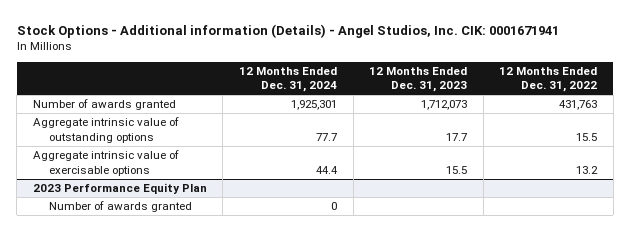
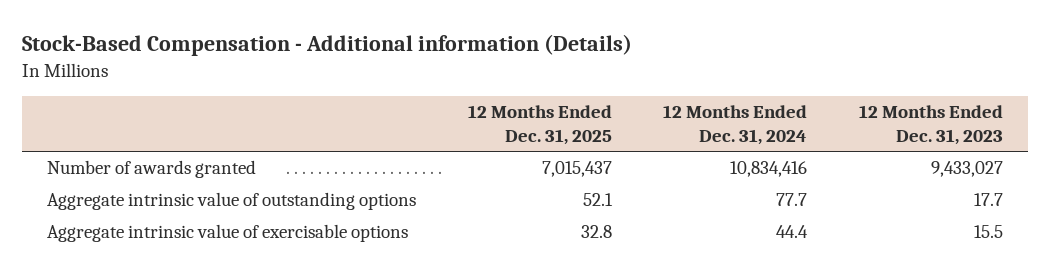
- Stock Options - Additional information (Details) - Angel Studios, Inc. CIK: 0001671941
+ Stock-Based Compensation - Additional information (Details)
- | 12 Months Ended Dec. 31, 2024 | 12 Months Ended Dec. 31, 2023 | 12 Months Ended Dec. 31, 2022
+ | 12 Months Ended Dec. 31, 2025 | 12 Months Ended Dec. 31, 2024 | 12 Months Ended Dec. 31, 2023
- Number of awards granted | 1,925,301 | 1,712,073 | 431,763
+ Number of awards granted | 7,015,437 | 10,834,416 | 9,433,027
- 2023 Performance Equity Plan
- Number of awards granted | 0 | |

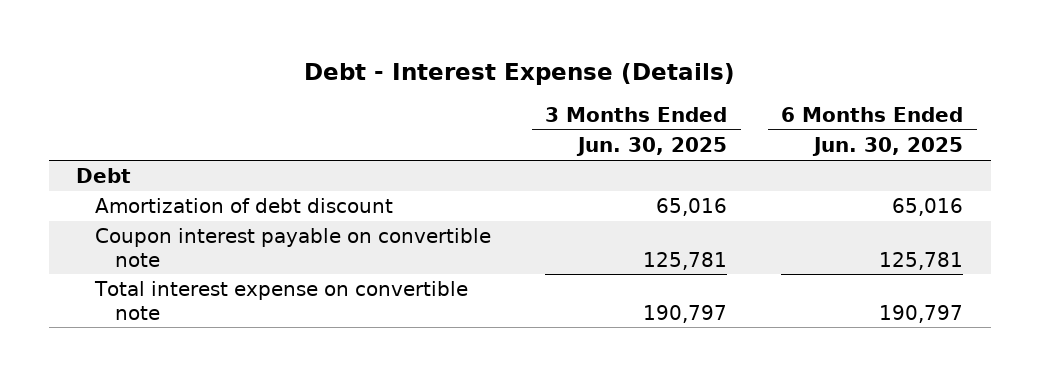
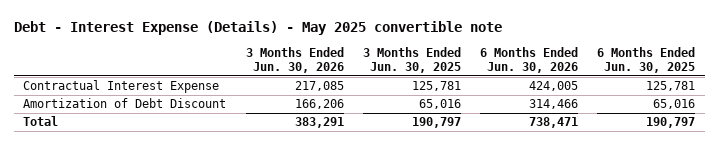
- Debt - Interest Expense (Details)
+ Debt - Interest Expense (Details) - May 2025 convertible note
- | 3 Months Ended Jun. 30, 2025 | 6 Months Ended Jun. 30, 2025
+ | 3 Months Ended Jun. 30, 2026 | 3 Months Ended Jun. 30, 2025 | 6 Months Ended Jun. 30, 2026 | 6 Months Ended Jun. 30, 2025
- Debt
- Amortization of debt discount | 65,016 | 65,016
- Coupon interest payable on convertible note | 125,781 | 125,781
- Total interest expense on convertible note | 190,797 | 190,797
+ Contractual Interest Expense | 217,085 | 125,781 | 424,005 | 125,781
+ Amortization of Debt Discount | 166,206 | 65,016 | 314,466 | 65,016
+ Total | 383,291 | 190,797 | 738,471 | 190,797

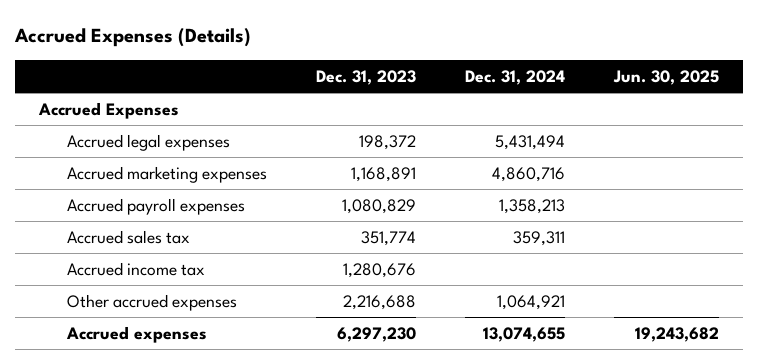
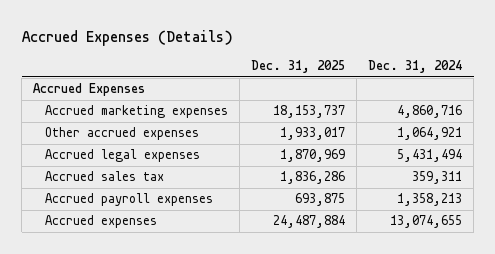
- | Dec. 31, 2023 | Dec. 31, 2024 | Jun. 30, 2025
+ | Dec. 31, 2025 | Dec. 31, 2024
- Accrued income tax | 1,280,676 | |
moved down: Accrued legal expenses | 1,870,969 | 5,431,494
moved down: Accrued sales tax | 1,836,286 | 359,311
moved down: Accrued payroll expenses | 693,875 | 1,358,213

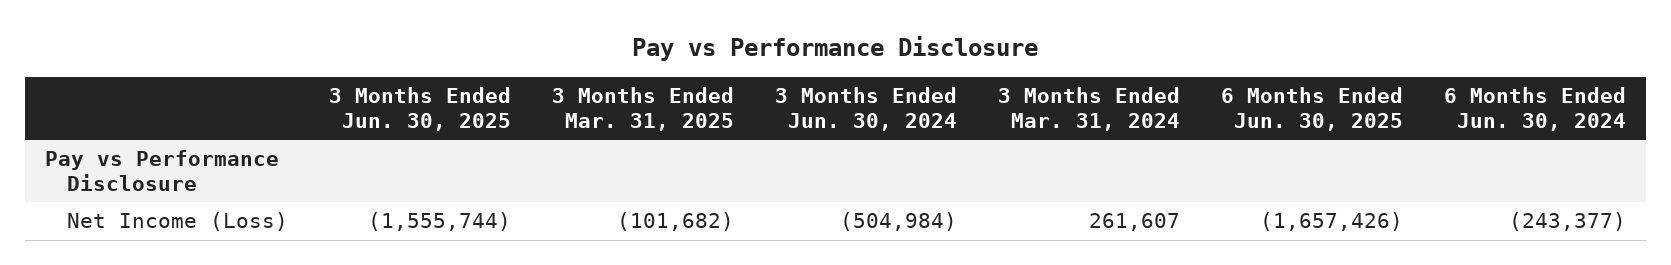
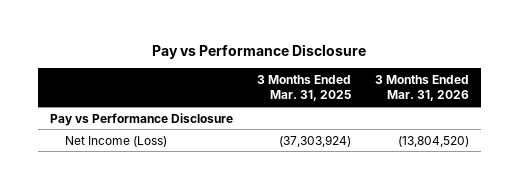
- | 3 Months Ended Jun. 30, 2025 | 3 Months Ended Mar. 31, 2025 | 3 Months Ended Jun. 30, 2024 | 3 Months Ended Mar. 31, 2024 | 6 Months Ended Jun. 30, 2025 | 6 Months Ended Jun. 30, 2024
+ | 3 Months Ended Mar. 31, 2025 | 3 Months Ended Mar. 31, 2026
- Net Income (Loss) | (1,555,744) | (101,682) | (504,984) | 261,607 | (1,657,426) | (243,377)
+ Net Income (Loss) | (37,303,924) | (13,804,520)

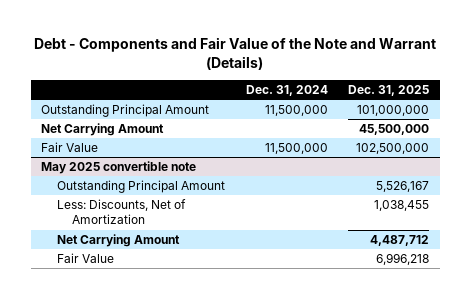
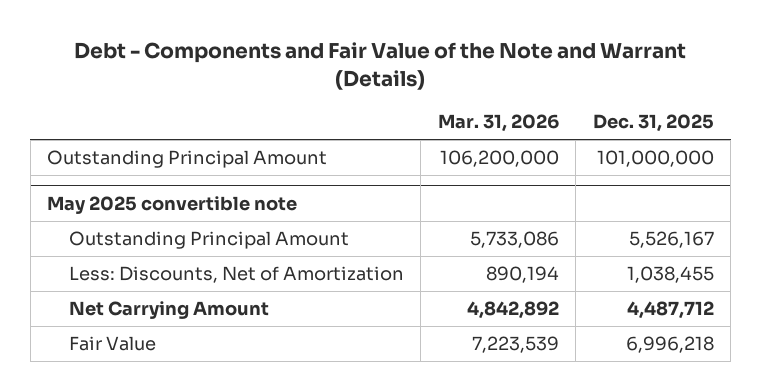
- | Dec. 31, 2024 | Dec. 31, 2025
+ | Mar. 31, 2026 | Dec. 31, 2025
- Net Carrying Amount | | 45,500,000
- Fair Value | 11,500,000 | 102,500,000

